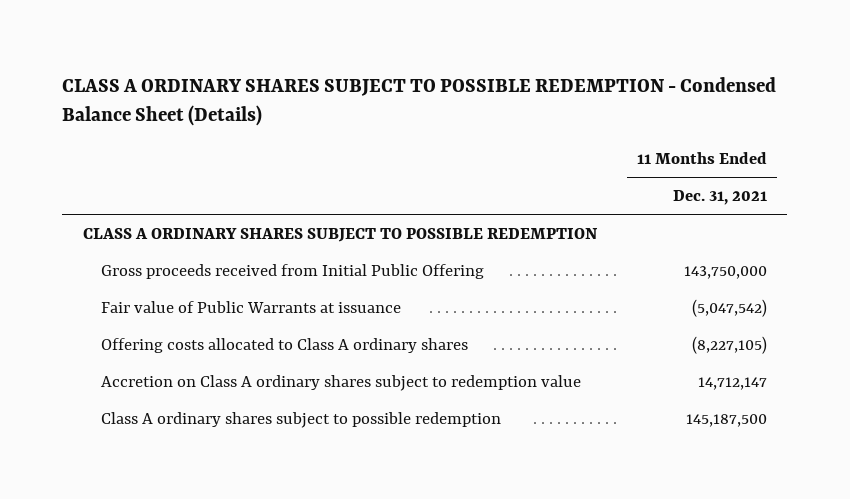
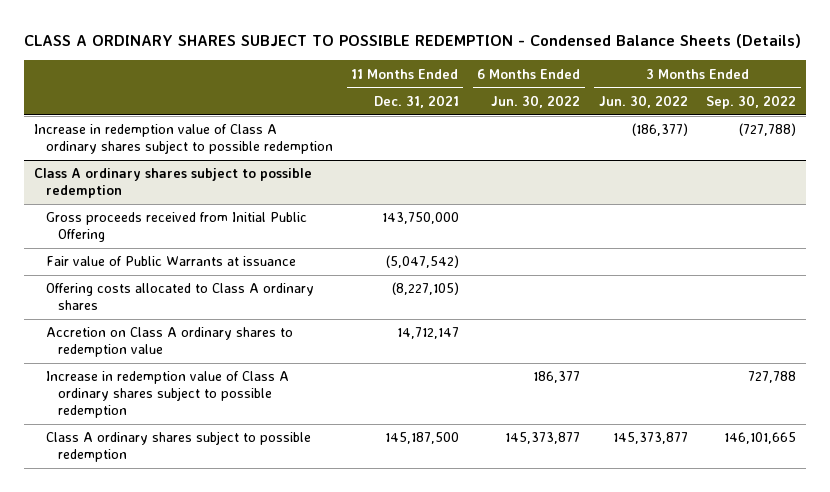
- CLASS A ORDINARY SHARES SUBJECT TO POSSIBLE REDEMPTION - Condensed Balance Sheet (Details)
+ CLASS A ORDINARY SHARES SUBJECT TO POSSIBLE REDEMPTION - Condensed Balance Sheets (Details)
- | 11 Months Ended Dec. 31, 2021
+ | 11 Months Ended Dec. 31, 2021 | 6 Months Ended Jun. 30, 2022 | 3 Months Ended Jun. 30, 2022 | 3 Months Ended Sep. 30, 2022
- CLASS A ORDINARY SHARES SUBJECT TO POSSIBLE REDEMPTION
+ Increase in redemption value of Class A ordinary shares subject to possible redemption | | | (186,377) | (727,788)
+ Class A ordinary shares subject to possible redemption
- Accretion on Class A ordinary shares subject to redemption value | 14,712,147
+ Accretion on Class A ordinary shares to redemption value | 14,712,147 | | |
+ Increase in redemption value of Class A ordinary shares subject to possible redemption | | 186,377 | | 727,788

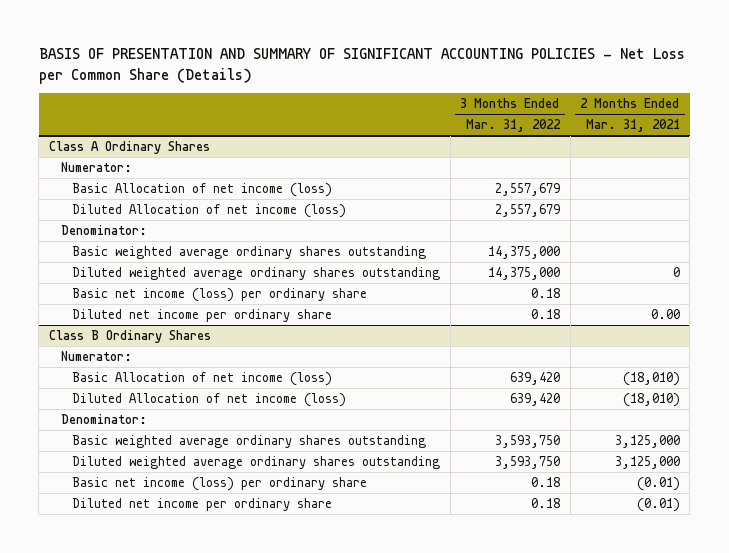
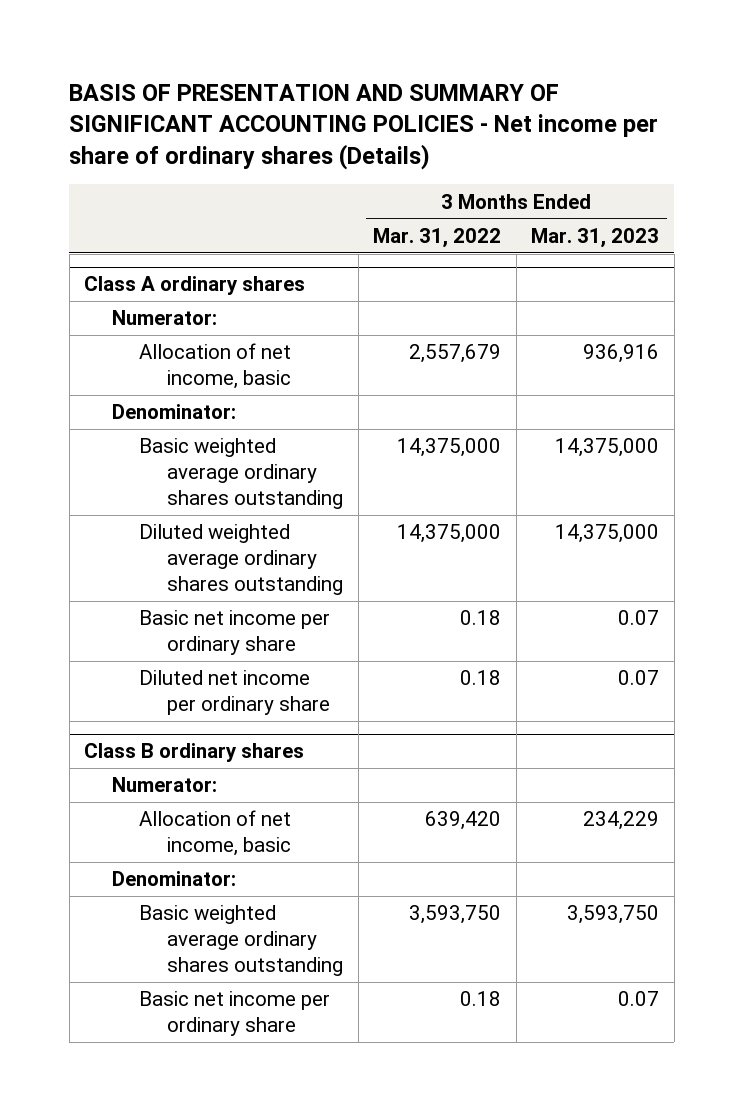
- BASIS OF PRESENTATION AND SUMMARY OF SIGNIFICANT ACCOUNTING POLICIES - Net Loss per Common Share (Details)
+ BASIS OF PRESENTATION AND SUMMARY OF SIGNIFICANT ACCOUNTING POLICIES - Net income per share of ordinary shares (Details)
- | 3 Months Ended Mar. 31, 2022 | 2 Months Ended Mar. 31, 2021
+ | 3 Months Ended Mar. 31, 2022 | 3 Months Ended Mar. 31, 2023
- Class A Ordinary Shares
+ Class A ordinary shares
- Basic Allocation of net income (loss) | 2,557,679 |
- Diluted Allocation of net income (loss) | 2,557,679 |
+ Allocation of net income, basic | 2,557,679 | 936,916
- Basic net income (loss) per ordinary share | 0.18 |
+ Basic net income per ordinary share | 0.18 | 0.07
- Class B Ordinary Shares
+ Class B ordinary shares
- Basic Allocation of net income (loss) | 639,420 | (18,010)
- Diluted Allocation of net income (loss) | 639,420 | (18,010)
+ Allocation of net income, basic | 639,420 | 234,229
- Diluted weighted average ordinary shares outstanding | 3,593,750 | 3,125,000
- Basic net income (loss) per ordinary share | 0.18 | (0.01)
- Diluted net income per ordinary share | 0.18 | (0.01)
+ Basic net income per ordinary share | 0.18 | 0.07

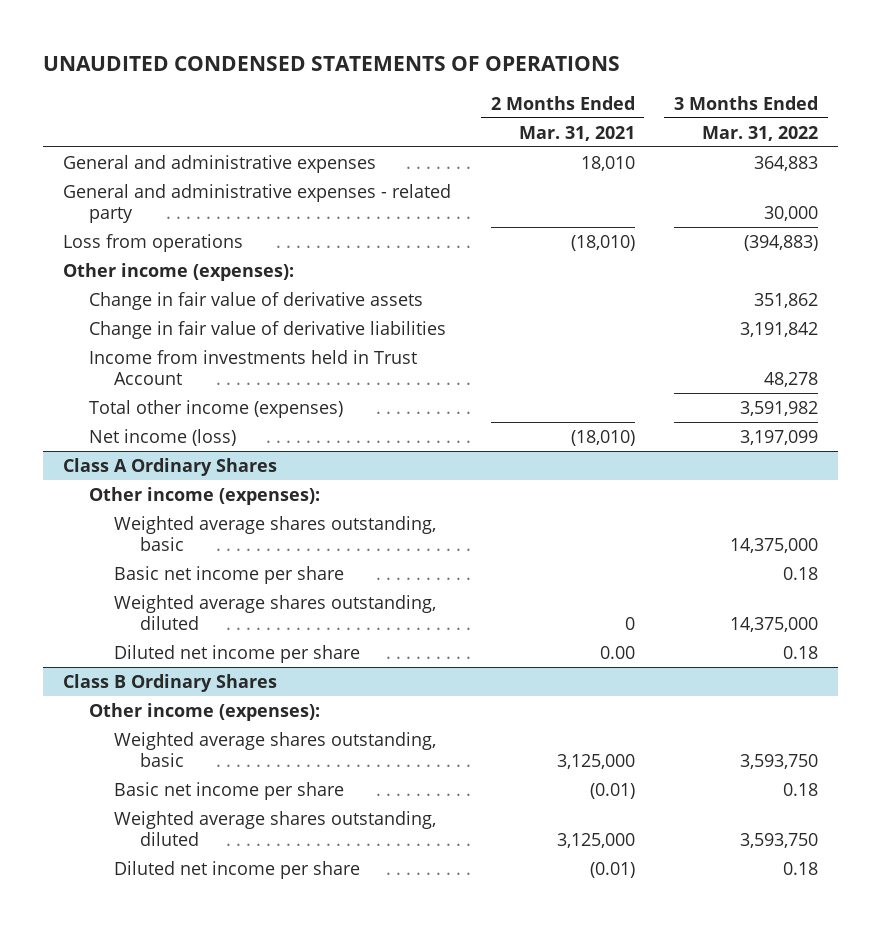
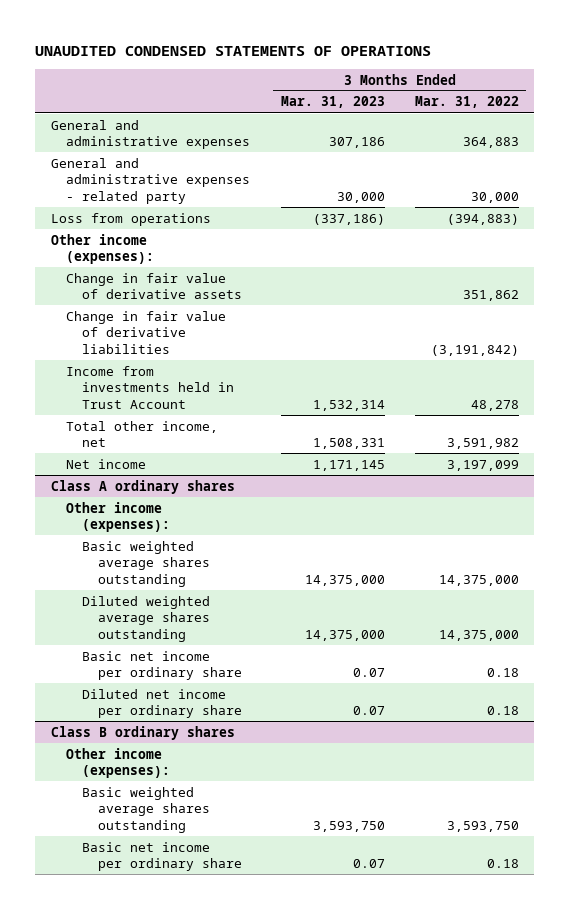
- | 2 Months Ended Mar. 31, 2021 | 3 Months Ended Mar. 31, 2022
+ | 3 Months Ended Mar. 31, 2023 | 3 Months Ended Mar. 31, 2022
- Change in fair value of derivative liabilities | | 3,191,842
+ Change in fair value of derivative liabilities | | (3,191,842)
- Total other income (expenses) | | 3,591,982
- Net income (loss) | (18,010) | 3,197,099
- Class A Ordinary Shares
+ Total other income, net | 1,508,331 | 3,591,982
+ Net income | 1,171,145 | 3,197,099
+ Class A ordinary shares
- Weighted average shares outstanding, basic | | 14,375,000
- Basic net income per share | | 0.18
- Weighted average shares outstanding, diluted | 0 | 14,375,000
- Diluted net income per share | 0.00 | 0.18
- Class B Ordinary Shares
+ Basic weighted average shares outstanding | 14,375,000 | 14,375,000
+ Diluted weighted average shares outstanding | 14,375,000 | 14,375,000
+ Basic net income per ordinary share | 0.07 | 0.18
+ Diluted net income per ordinary share | 0.07 | 0.18
+ Class B ordinary shares
- Weighted average shares outstanding, basic | 3,125,000 | 3,593,750
- Basic net income per share | (0.01) | 0.18
- Weighted average shares outstanding, diluted | 3,125,000 | 3,593,750
- Diluted net income per share | (0.01) | 0.18
+ Basic weighted average shares outstanding | 3,593,750 | 3,593,750
+ Basic net income per ordinary share | 0.07 | 0.18

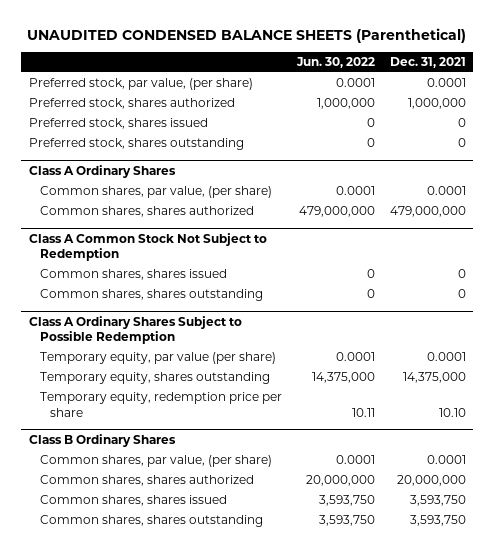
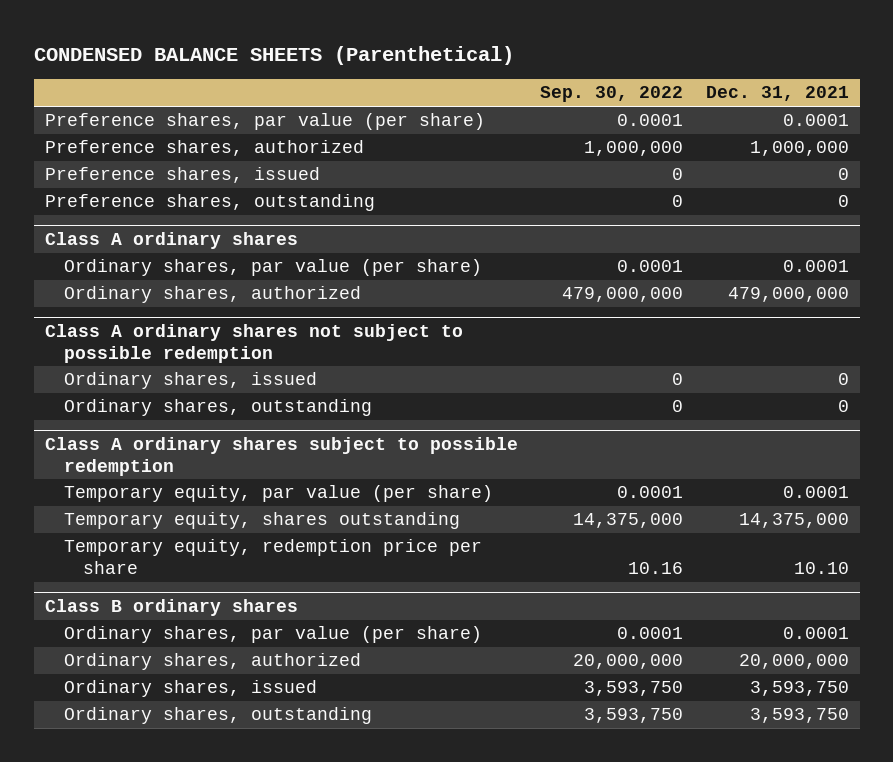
- UNAUDITED CONDENSED BALANCE SHEETS (Parenthetical)
+ CONDENSED BALANCE SHEETS (Parenthetical)
- | Jun. 30, 2022 | Dec. 31, 2021
+ | Sep. 30, 2022 | Dec. 31, 2021
- Preferred stock, par value, (per share) | 0.0001 | 0.0001
- Preferred stock, shares authorized | 1,000,000 | 1,000,000
- Preferred stock, shares issued | 0 | 0
- Preferred stock, shares outstanding | 0 | 0
- Class A Ordinary Shares
- Common shares, par value, (per share) | 0.0001 | 0.0001
- Common shares, shares authorized | 479,000,000 | 479,000,000
- Class A Common Stock Not Subject to Redemption
- Common shares, shares issued | 0 | 0
- Common shares, shares outstanding | 0 | 0
- Class A Ordinary Shares Subject to Possible Redemption
+ Preference shares, par value (per share) | 0.0001 | 0.0001
+ Preference shares, authorized | 1,000,000 | 1,000,000
+ Preference shares, issued | 0 | 0
+ Preference shares, outstanding | 0 | 0
+ Class A ordinary shares
+ Ordinary shares, par value (per share) | 0.0001 | 0.0001
+ Ordinary shares, authorized | 479,000,000 | 479,000,000
+ Class A ordinary shares not subject to possible redemption
+ Ordinary shares, issued | 0 | 0
+ Ordinary shares, outstanding | 0 | 0
+ Class A ordinary shares subject to possible redemption
- Class B Ordinary Shares
- Common shares, par value, (per share) | 0.0001 | 0.0001
- Common shares, shares authorized | 20,000,000 | 20,000,000
- Common shares, shares issued | 3,593,750 | 3,593,750
- Common shares, shares outstanding | 3,593,750 | 3,593,750
+ Class B ordinary shares
+ Ordinary shares, par value (per share) | 0.0001 | 0.0001
+ Ordinary shares, authorized | 20,000,000 | 20,000,000
+ Ordinary shares, issued | 3,593,750 | 3,593,750
+ Ordinary shares, outstanding | 3,593,750 | 3,593,750

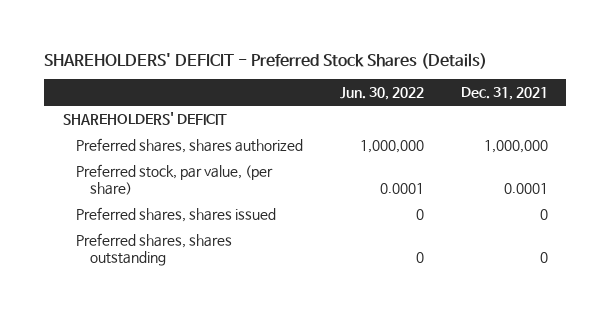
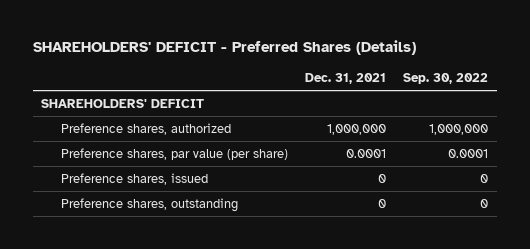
- SHAREHOLDERS' DEFICIT - Preferred Stock Shares (Details)
+ SHAREHOLDERS' DEFICIT - Preferred Shares (Details)
- | Jun. 30, 2022 | Dec. 31, 2021
+ | Dec. 31, 2021 | Sep. 30, 2022
- Preferred shares, shares authorized | 1,000,000 | 1,000,000
- Preferred stock, par value, (per share) | 0.0001 | 0.0001
- Preferred shares, shares issued | 0 | 0
- Preferred shares, shares outstanding | 0 | 0
+ Preference shares, authorized | 1,000,000 | 1,000,000
+ Preference shares, par value (per share) | 0.0001 | 0.0001
+ Preference shares, issued | 0 | 0
+ Preference shares, outstanding | 0 | 0

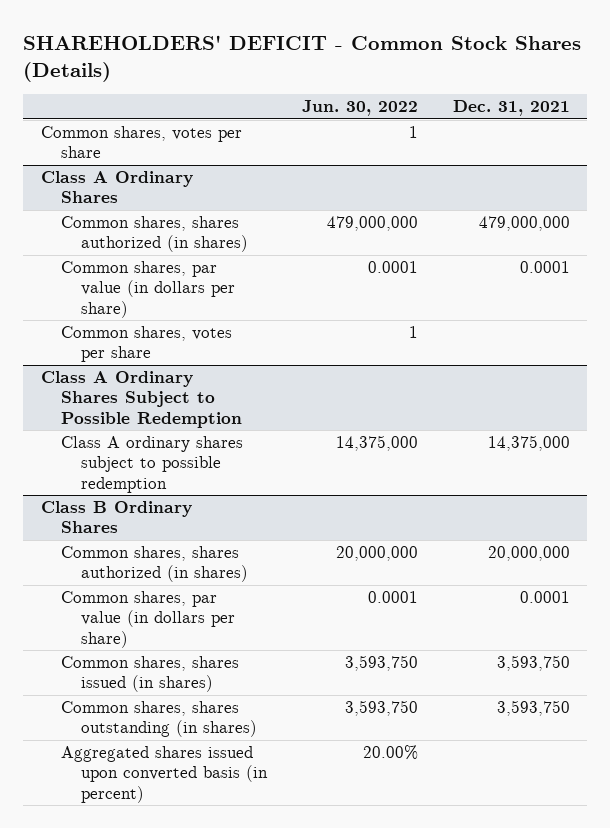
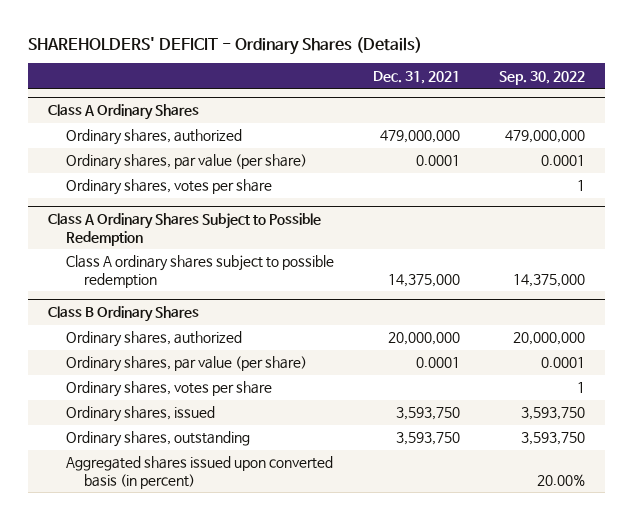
- SHAREHOLDERS' DEFICIT - Common Stock Shares (Details)
+ SHAREHOLDERS' DEFICIT - Ordinary Shares (Details)
- | Jun. 30, 2022 | Dec. 31, 2021
+ | Dec. 31, 2021 | Sep. 30, 2022
- Common shares, votes per share | 1 |
@ Class A Ordinary Shares
- Common shares, shares authorized (in shares) | 479,000,000 | 479,000,000
- Common shares, par value (in dollars per share) | 0.0001 | 0.0001
- Common shares, votes per share | 1 |
+ Ordinary shares, authorized | 479,000,000 | 479,000,000
+ Ordinary shares, par value (per share) | 0.0001 | 0.0001
+ Ordinary shares, votes per share | | 1
@ Class B Ordinary Shares
- Common shares, shares authorized (in shares) | 20,000,000 | 20,000,000
- Common shares, par value (in dollars per share) | 0.0001 | 0.0001
- Common shares, shares issued (in shares) | 3,593,750 | 3,593,750
- Common shares, shares outstanding (in shares) | 3,593,750 | 3,593,750
+ Ordinary shares, authorized | 20,000,000 | 20,000,000
+ Ordinary shares, par value (per share) | 0.0001 | 0.0001
+ Ordinary shares, votes per share | | 1
+ Ordinary shares, issued | 3,593,750 | 3,593,750
+ Ordinary shares, outstanding | 3,593,750 | 3,593,750

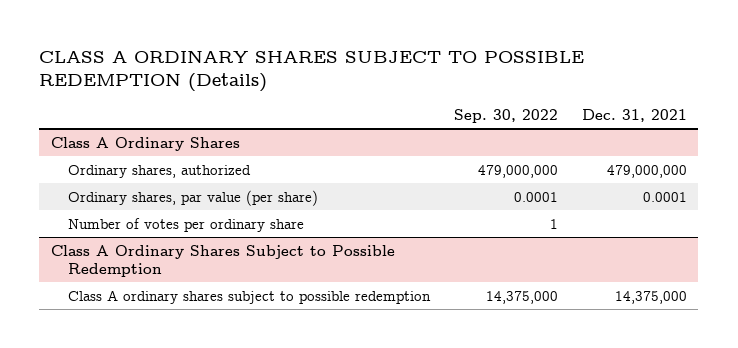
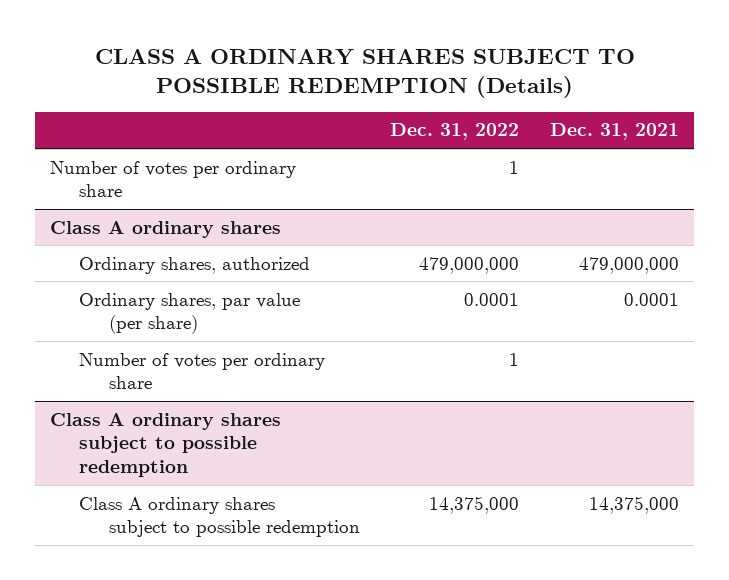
- | Sep. 30, 2022 | Dec. 31, 2021
+ | Dec. 31, 2022 | Dec. 31, 2021
- Class A Ordinary Shares
+ Number of votes per ordinary share | 1 |
+ Class A ordinary shares
- Class A Ordinary Shares Subject to Possible Redemption
+ Class A ordinary shares subject to possible redemption

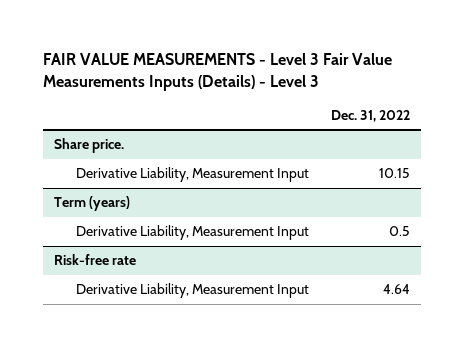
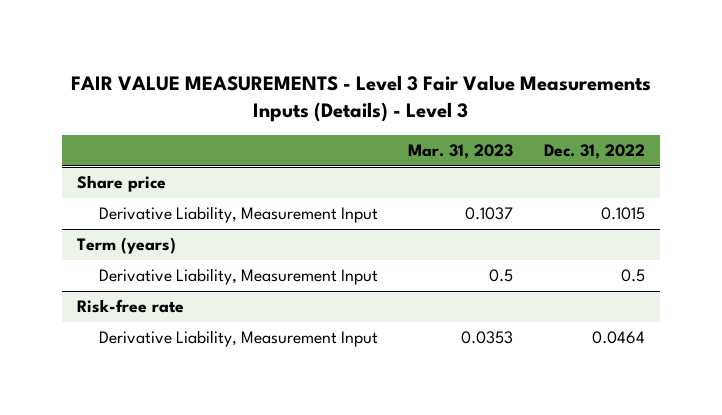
- | Dec. 31, 2022
+ | Mar. 31, 2023 | Dec. 31, 2022
- Share price.
- Derivative Liability, Measurement Input | 10.15
+ Share price
+ Derivative Liability, Measurement Input | 0.1037 | 0.1015
@ Risk-free rate
- Derivative Liability, Measurement Input | 4.64
+ Derivative Liability, Measurement Input | 0.0353 | 0.0464

